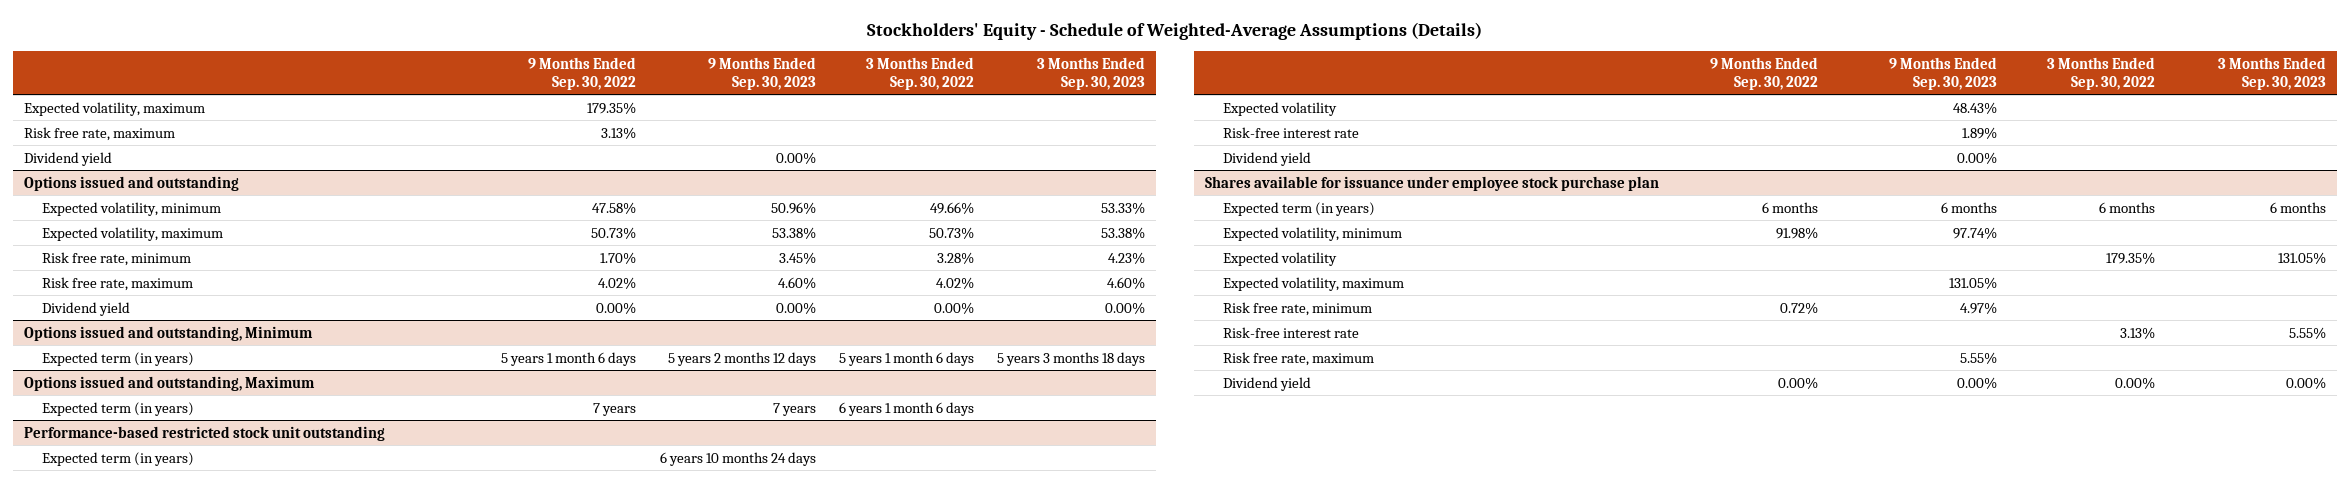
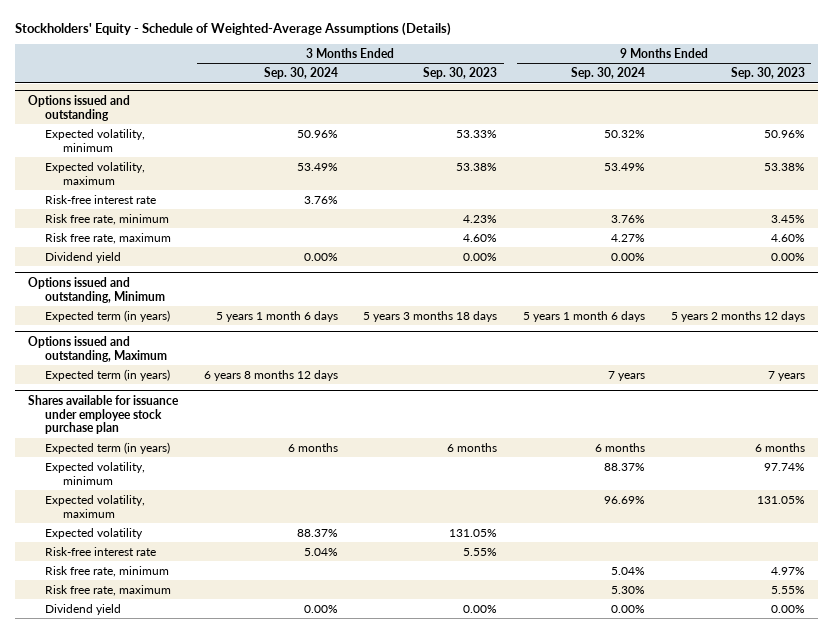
- | 9 Months Ended Sep. 30, 2022 | 9 Months Ended Sep. 30, 2023 | 3 Months Ended Sep. 30, 2022 | 3 Months Ended Sep. 30, 2023
+ | 3 Months Ended Sep. 30, 2024 | 3 Months Ended Sep. 30, 2023 | 9 Months Ended Sep. 30, 2024 | 9 Months Ended Sep. 30, 2023
- Expected volatility, maximum | 179.35% | | |
- Risk free rate, maximum | 3.13% | | |
- Dividend yield | | 0.00% | |
@ Options issued and outstanding
+ Risk-free interest rate | 3.76% | | |
- Performance-based restricted stock unit outstanding
- Expected term (in years) | | 6 years 10 months 24 days | |
- Expected volatility | | 48.43% | |
- Risk-free interest rate | | 1.89% | |
- Dividend yield | | 0.00% | |
@ Shares available for issuance under employee stock purchase plan
moved down: Expected volatility | 88.37% | 131.05% | |
moved down: Risk free rate, minimum | | | 5.04% | 4.97%

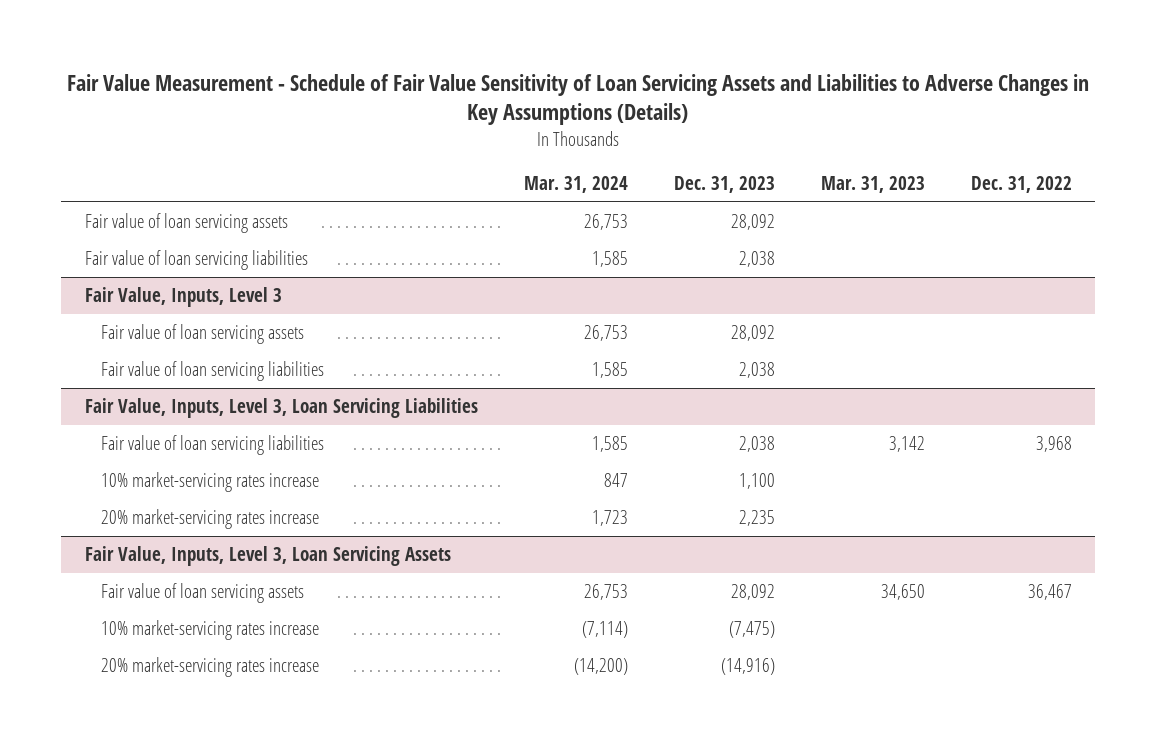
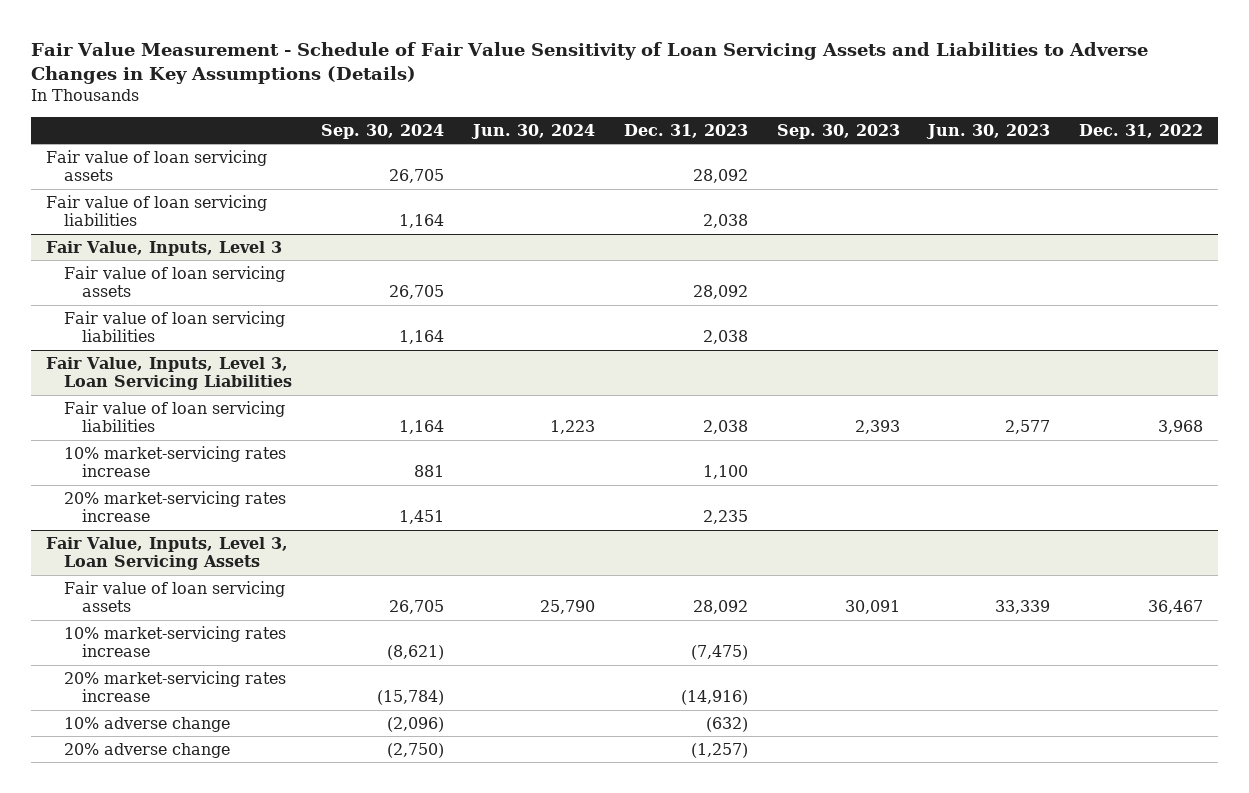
- | Mar. 31, 2024 | Dec. 31, 2023 | Mar. 31, 2023 | Dec. 31, 2022
+ | Sep. 30, 2024 | Jun. 30, 2024 | Dec. 31, 2023 | Sep. 30, 2023 | Jun. 30, 2023 | Dec. 31, 2022
@ Fair Value, Inputs, Level 3, Loan Servicing Assets
+ 10% adverse change | (2,096) | | (632) | | |
+ 20% adverse change | (2,750) | | (1,257) | | |

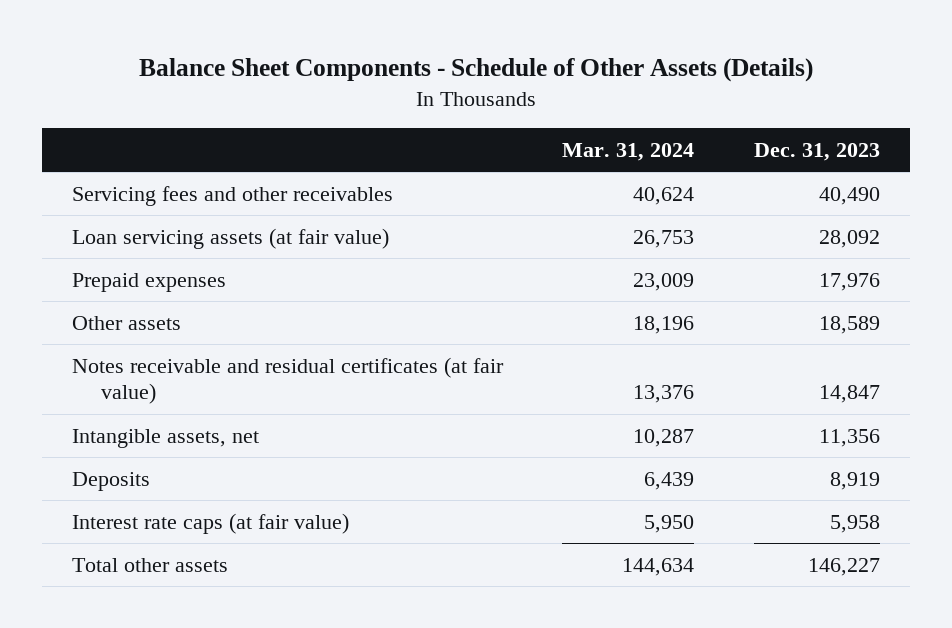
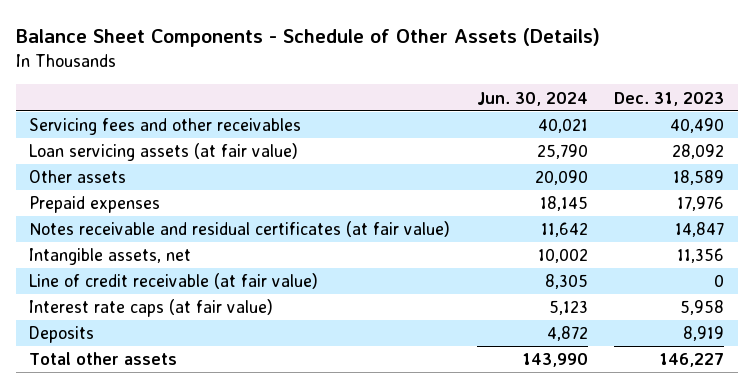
- | Mar. 31, 2024 | Dec. 31, 2023
+ | Jun. 30, 2024 | Dec. 31, 2023
moved down: Prepaid expenses | 18,145 | 17,976
+ Line of credit receivable (at fair value) | 8,305 | 0
moved down: Deposits | 4,872 | 8,919

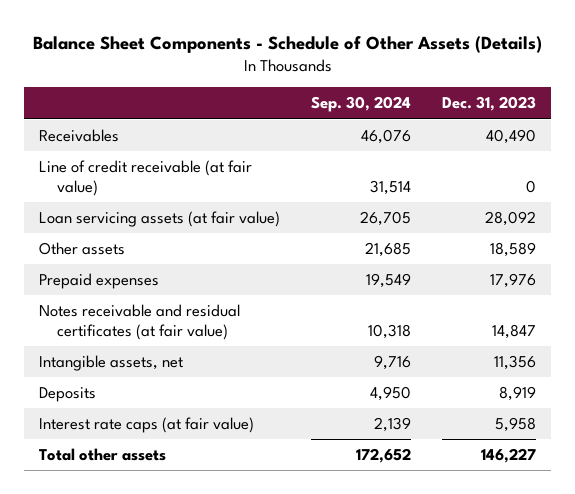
- | Jun. 30, 2024 | Dec. 31, 2023
+ | Sep. 30, 2024 | Dec. 31, 2023
- Servicing fees and other receivables | 40,021 | 40,490
+ Receivables | 46,076 | 40,490
moved up: Line of credit receivable (at fair value) | 31,514 | 0
moved down: Interest rate caps (at fair value) | 2,139 | 5,958

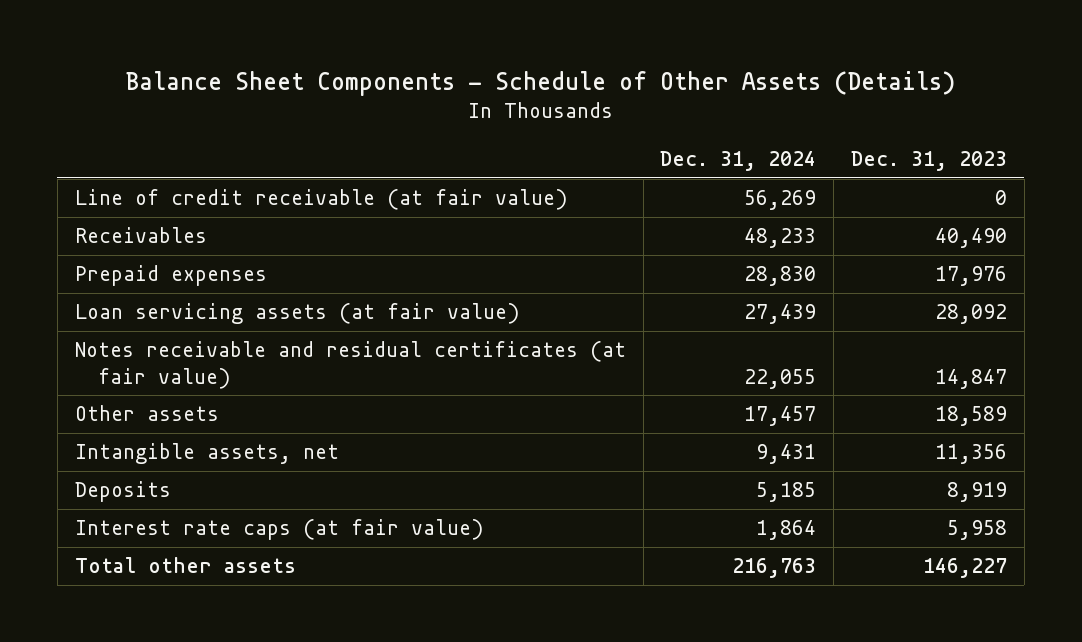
- | Sep. 30, 2024 | Dec. 31, 2023
+ | Dec. 31, 2024 | Dec. 31, 2023
moved down: Receivables | 48,233 | 40,490
moved down: Loan servicing assets (at fair value) | 27,439 | 28,092
moved down: Other assets | 17,457 | 18,589

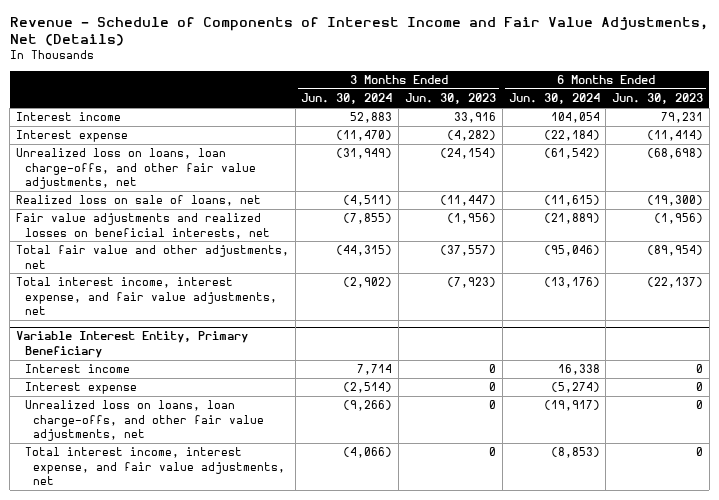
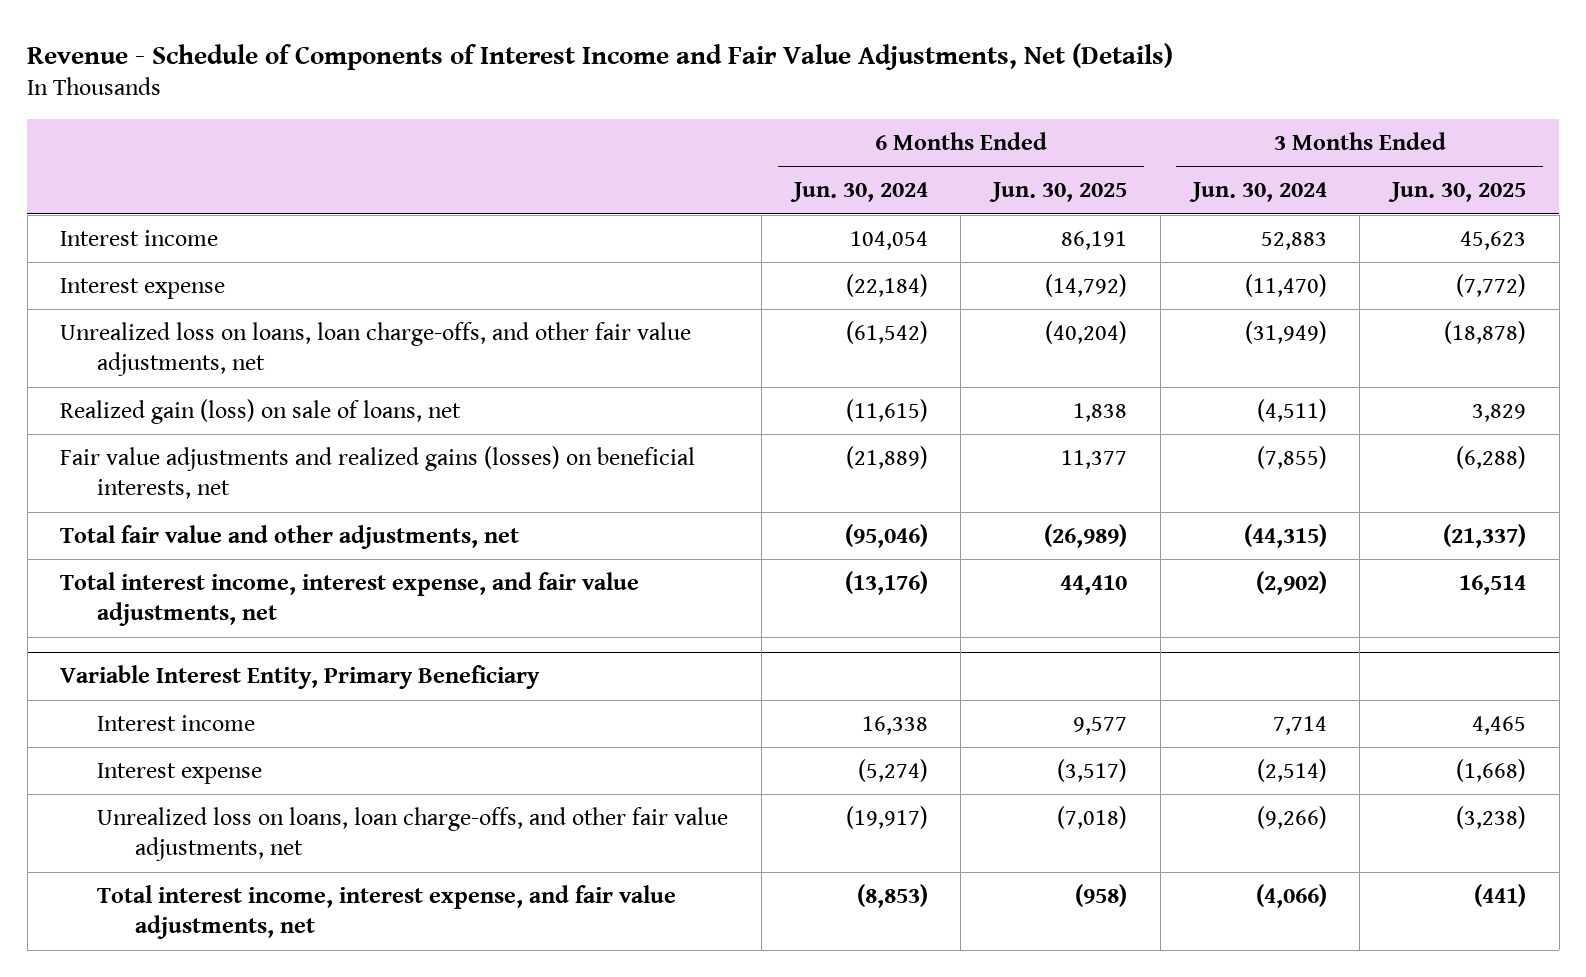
- | 3 Months Ended Jun. 30, 2024 | 3 Months Ended Jun. 30, 2023 | 6 Months Ended Jun. 30, 2024 | 6 Months Ended Jun. 30, 2023
+ | 6 Months Ended Jun. 30, 2024 | 6 Months Ended Jun. 30, 2025 | 3 Months Ended Jun. 30, 2024 | 3 Months Ended Jun. 30, 2025
- Realized loss on sale of loans, net | (4,511) | (11,447) | (11,615) | (19,300)
- Fair value adjustments and realized losses on beneficial interests, net | (7,855) | (1,956) | (21,889) | (1,956)
+ Realized gain (loss) on sale of loans, net | (11,615) | 1,838 | (4,511) | 3,829
+ Fair value adjustments and realized gains (losses) on beneficial interests, net | (21,889) | 11,377 | (7,855) | (6,288)

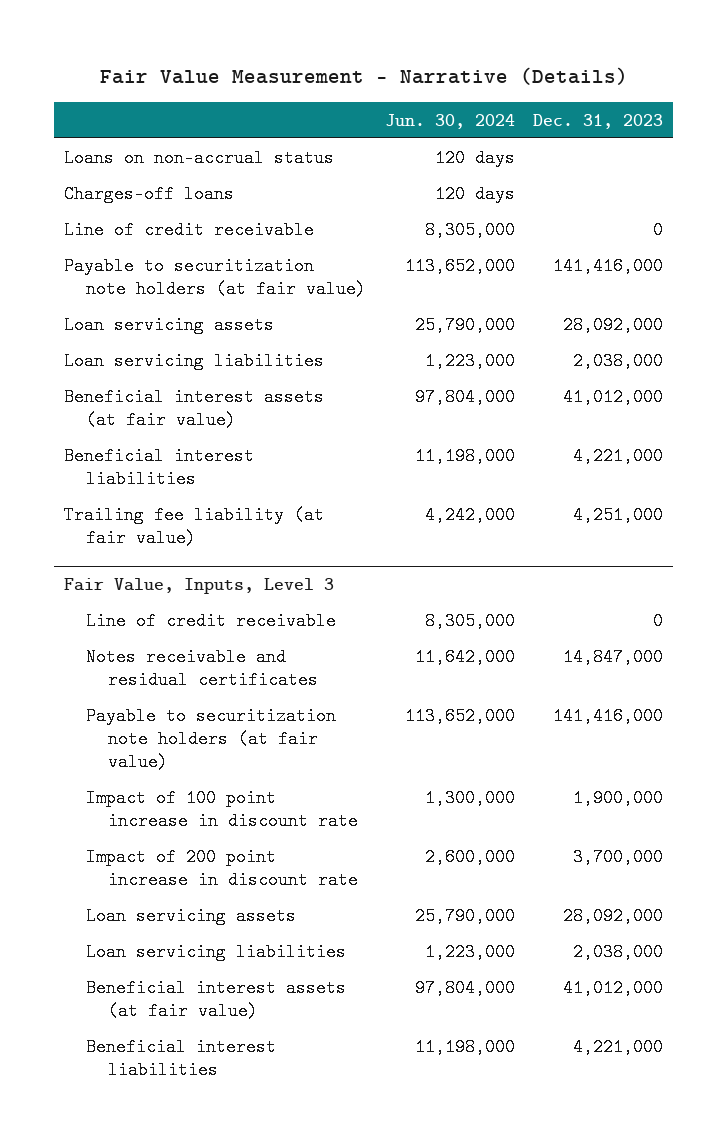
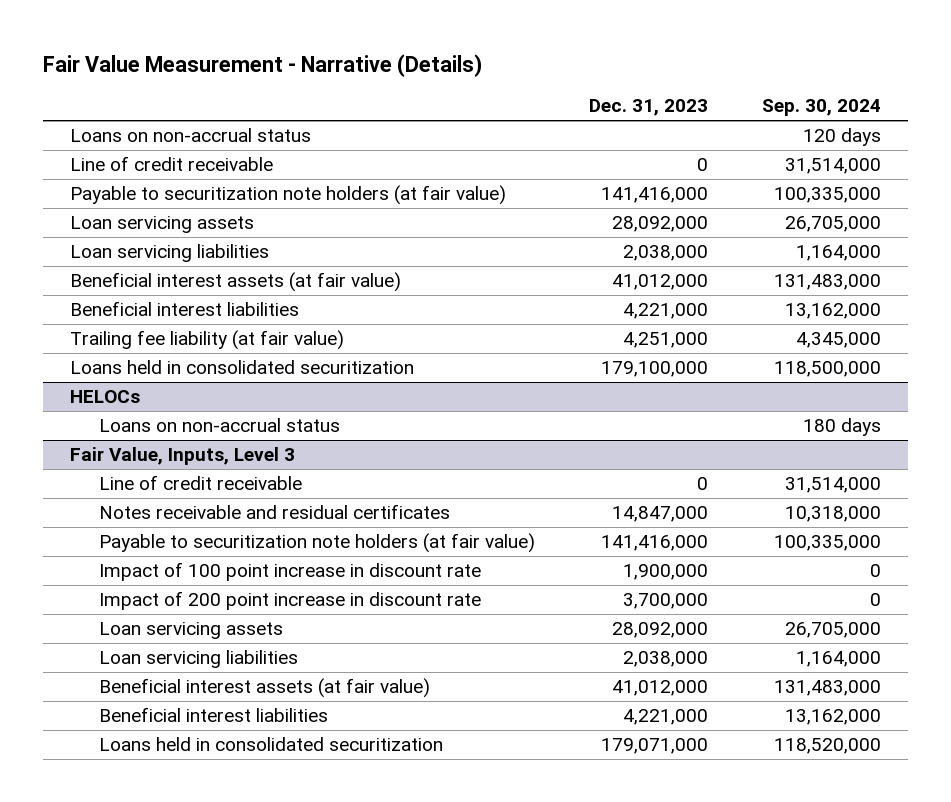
- | Jun. 30, 2024 | Dec. 31, 2023
+ | Dec. 31, 2023 | Sep. 30, 2024
- Charges-off loans | 120 days |
+ Loans held in consolidated securitization | 179,100,000 | 118,500,000
+ HELOCs
+ Loans on non-accrual status | | 180 days
@ Fair Value, Inputs, Level 3
+ Loans held in consolidated securitization | 179,071,000 | 118,520,000

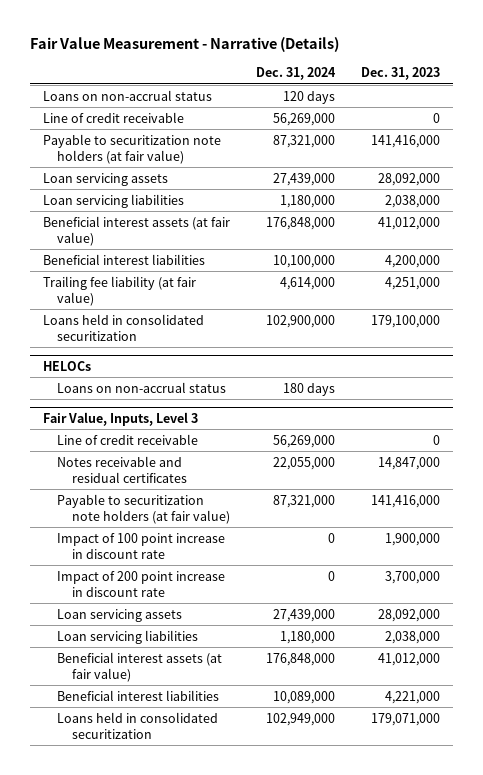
- | Dec. 31, 2023 | Sep. 30, 2024
+ | Dec. 31, 2024 | Dec. 31, 2023
- Beneficial interest liabilities | 4,221,000 | 13,162,000
+ Beneficial interest liabilities | 10,100,000 | 4,200,000

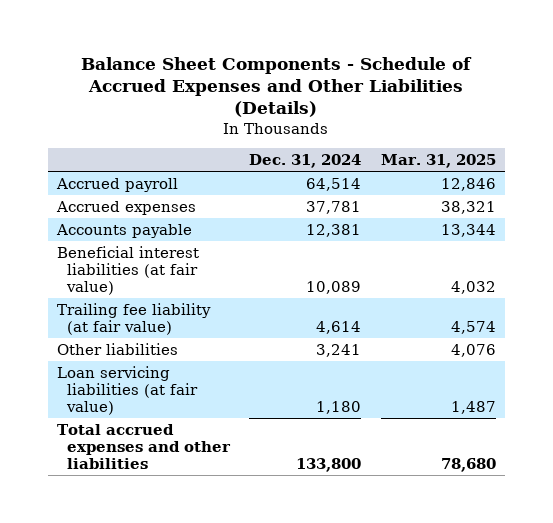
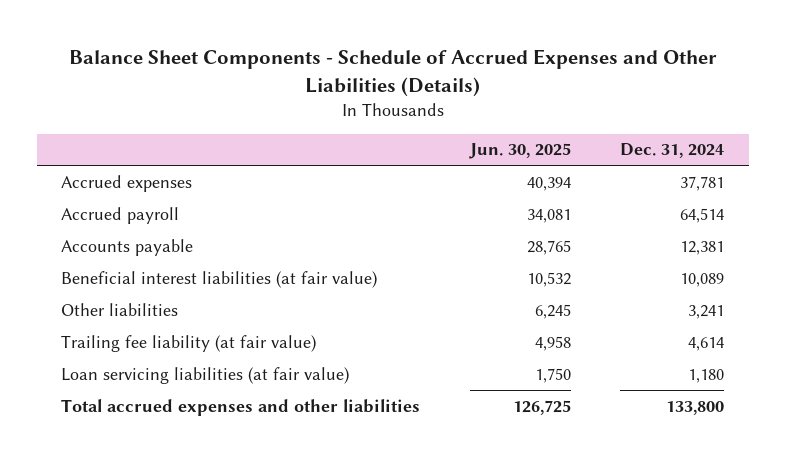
- | Dec. 31, 2024 | Mar. 31, 2025
+ | Jun. 30, 2025 | Dec. 31, 2024
moved down: Accrued payroll | 34,081 | 64,514
moved down: Trailing fee liability (at fair value) | 4,958 | 4,614

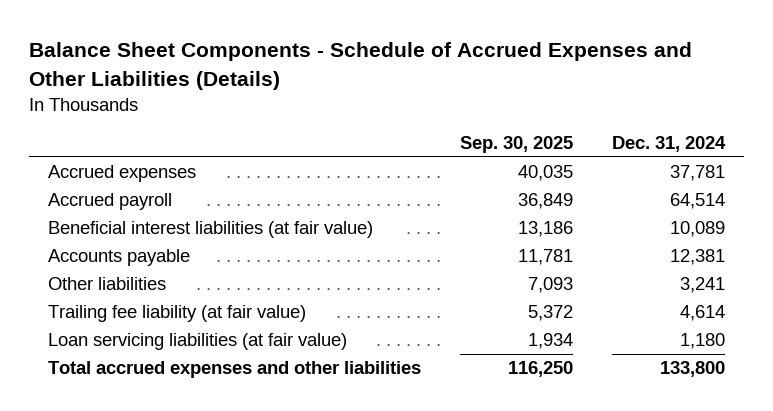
- | Jun. 30, 2025 | Dec. 31, 2024
+ | Sep. 30, 2025 | Dec. 31, 2024
moved down: Accounts payable | 11,781 | 12,381

